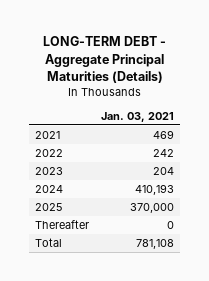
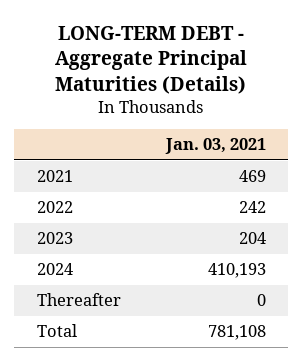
- 2025 | 370,000

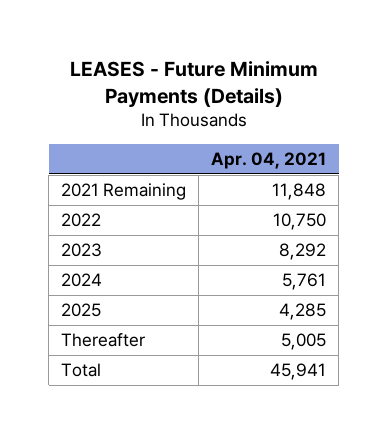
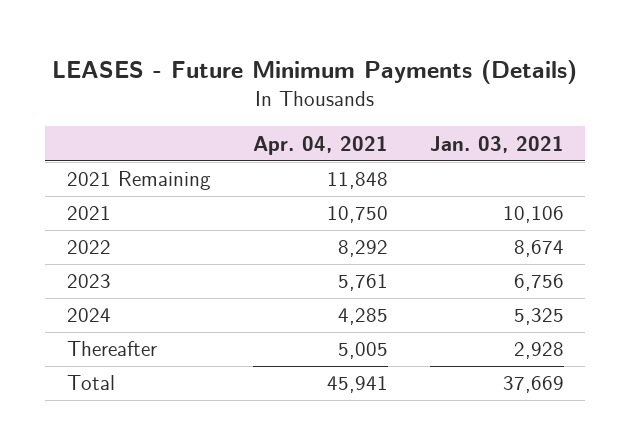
- | Apr. 04, 2021
+ | Apr. 04, 2021 | Jan. 03, 2021
- 2022 | 10,750
- 2023 | 8,292
- 2024 | 5,761
- 2025 | 4,285
+ 2021 | 10,750 | 10,106
+ 2022 | 8,292 | 8,674
+ 2023 | 5,761 | 6,756
+ 2024 | 4,285 | 5,325

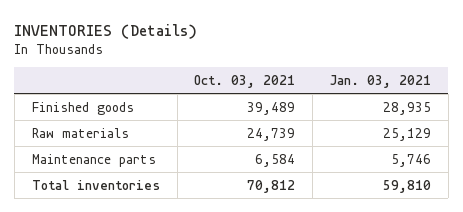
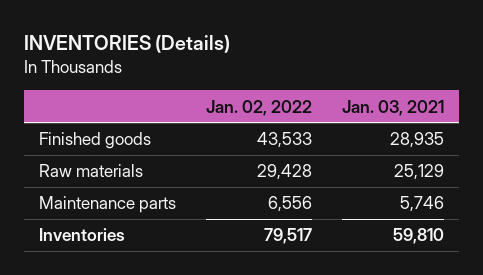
- | Oct. 03, 2021 | Jan. 03, 2021
+ | Jan. 02, 2022 | Jan. 03, 2021
- Total inventories | 70,812 | 59,810
+ Inventories | 79,517 | 59,810

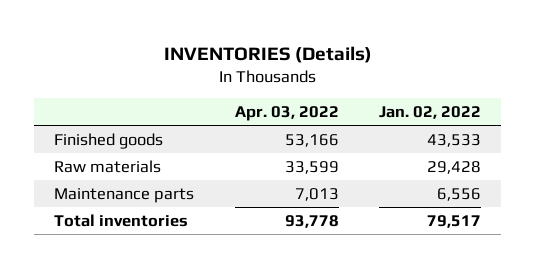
- | Jan. 02, 2022 | Jan. 03, 2021
+ | Apr. 03, 2022 | Jan. 02, 2022
- Inventories | 79,517 | 59,810
+ Total inventories | 93,778 | 79,517

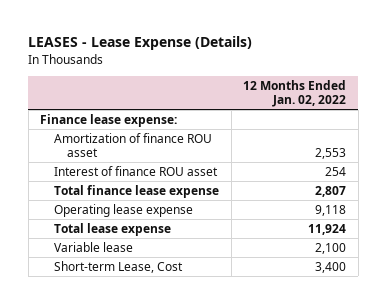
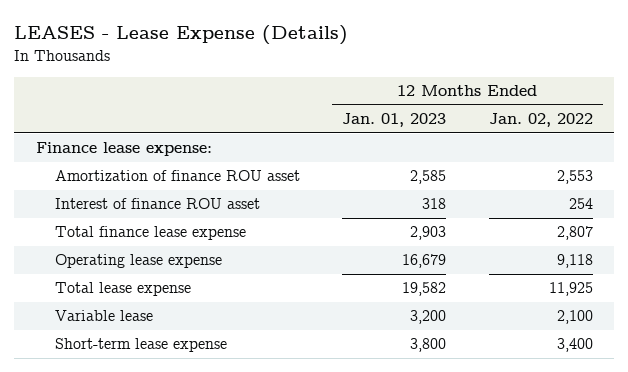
- | 12 Months Ended Jan. 02, 2022
+ | 12 Months Ended Jan. 01, 2023 | 12 Months Ended Jan. 02, 2022
- Total lease expense | 11,924
+ Total lease expense | 19,582 | 11,925
- Short-term Lease, Cost | 3,400
+ Short-term lease expense | 3,800 | 3,400

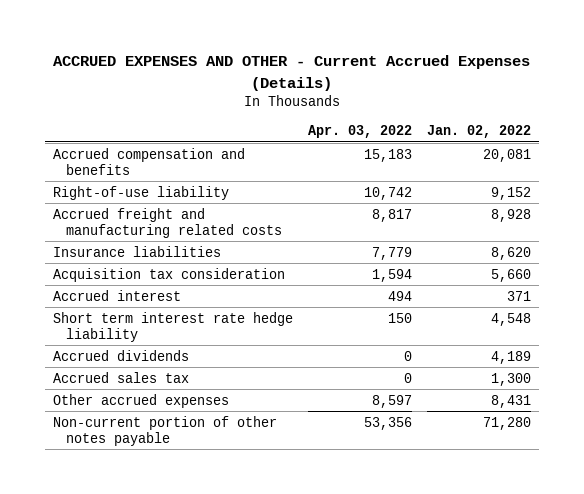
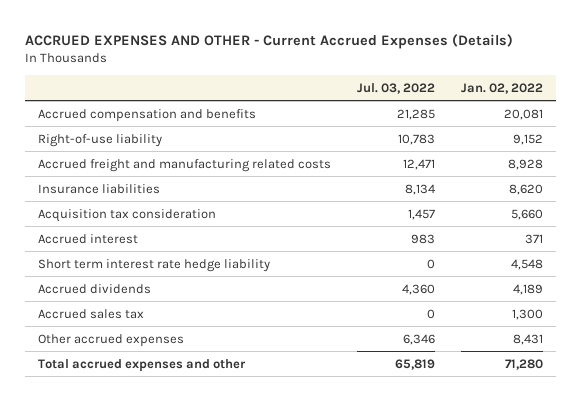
- | Apr. 03, 2022 | Jan. 02, 2022
+ | Jul. 03, 2022 | Jan. 02, 2022
- Non-current portion of other notes payable | 53,356 | 71,280
+ Total accrued expenses and other | 65,819 | 71,280

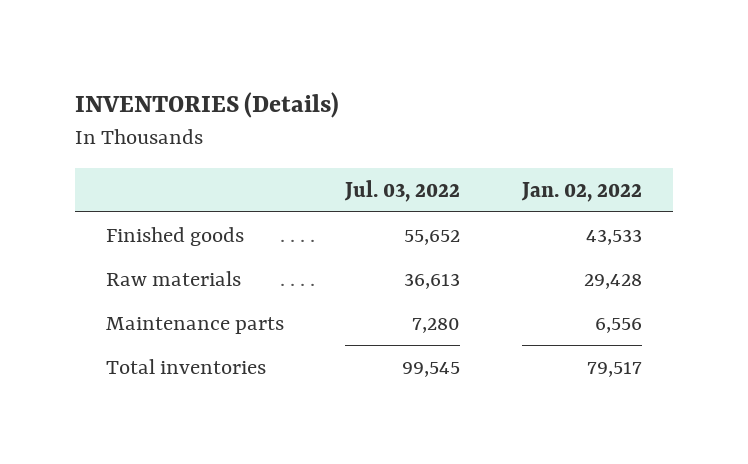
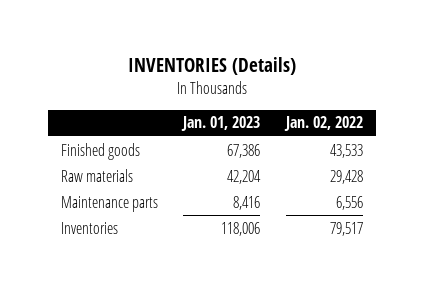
- | Jul. 03, 2022 | Jan. 02, 2022
+ | Jan. 01, 2023 | Jan. 02, 2022
- Total inventories | 99,545 | 79,517
+ Inventories | 118,006 | 79,517

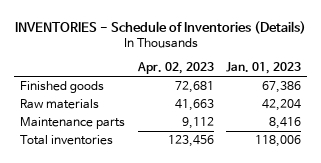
- INVENTORIES (Details)
+ INVENTORIES - Schedule of Inventories (Details)
- | Jan. 01, 2023 | Jan. 02, 2022
+ | Apr. 02, 2023 | Jan. 01, 2023
- Inventories | 118,006 | 79,517
+ Total inventories | 123,456 | 118,006

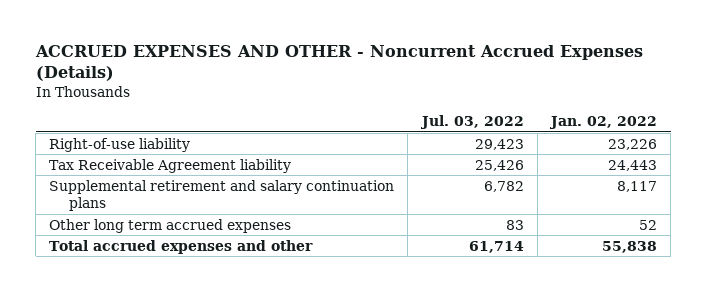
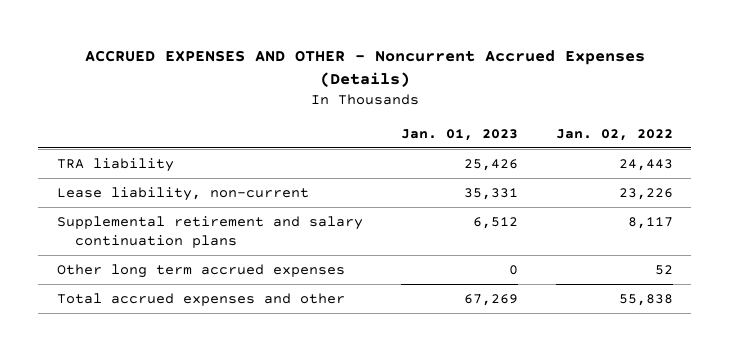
- | Jul. 03, 2022 | Jan. 02, 2022
+ | Jan. 01, 2023 | Jan. 02, 2022
- Right-of-use liability | 29,423 | 23,226
- Tax Receivable Agreement liability | 25,426 | 24,443
+ TRA liability | 25,426 | 24,443
+ Lease liability, non-current | 35,331 | 23,226

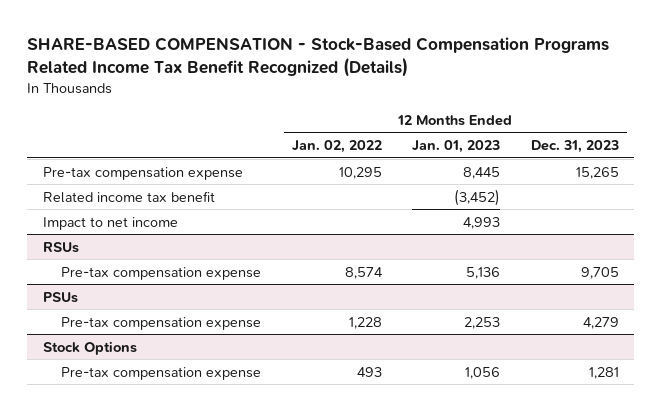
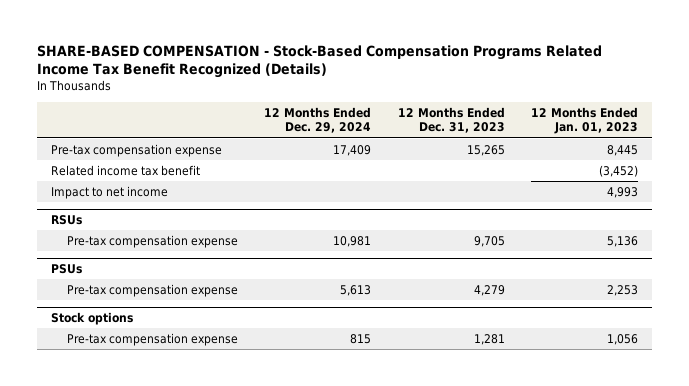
- | 12 Months Ended Jan. 02, 2022 | 12 Months Ended Jan. 01, 2023 | 12 Months Ended Dec. 31, 2023
+ | 12 Months Ended Dec. 29, 2024 | 12 Months Ended Dec. 31, 2023 | 12 Months Ended Jan. 01, 2023
- Stock Options
+ Stock options

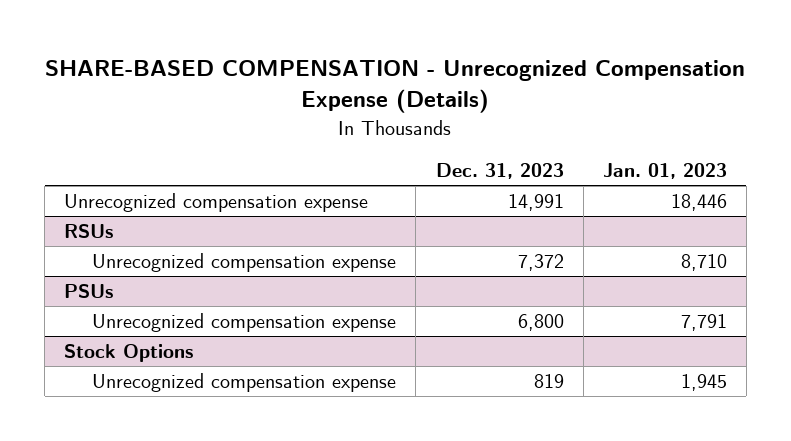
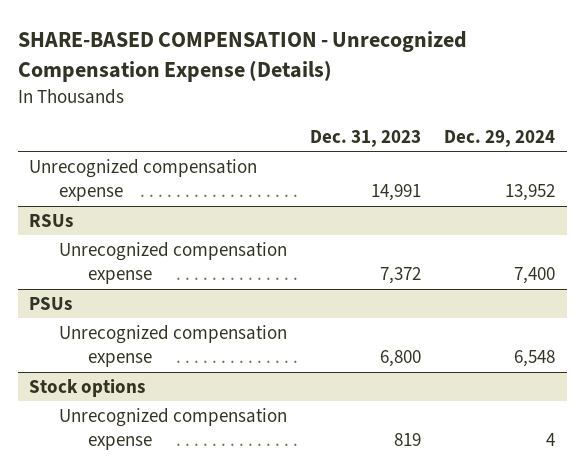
- | Dec. 31, 2023 | Jan. 01, 2023
+ | Dec. 31, 2023 | Dec. 29, 2024
- Stock Options
+ Stock options

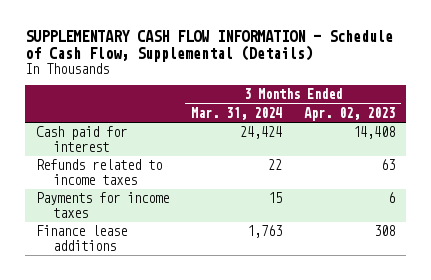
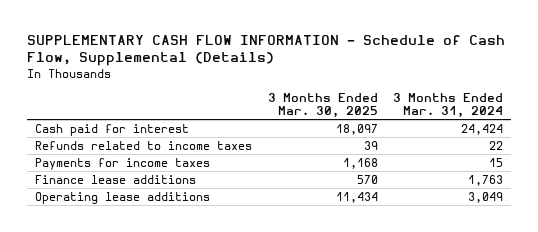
- | 3 Months Ended Mar. 31, 2024 | 3 Months Ended Apr. 02, 2023
+ | 3 Months Ended Mar. 30, 2025 | 3 Months Ended Mar. 31, 2024
+ Operating lease additions | 11,434 | 3,049

